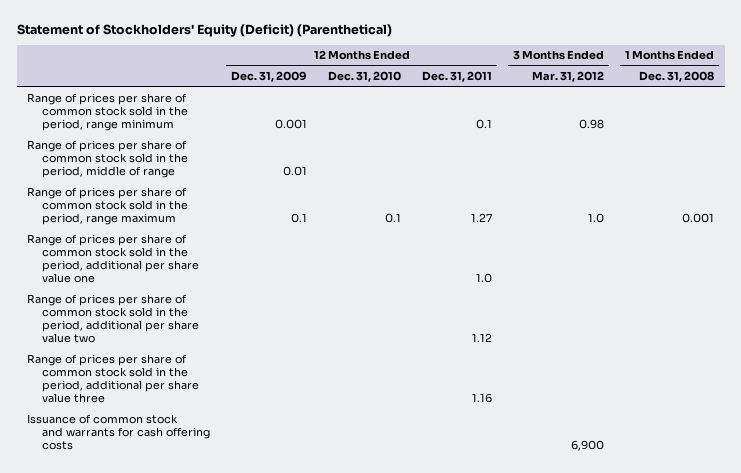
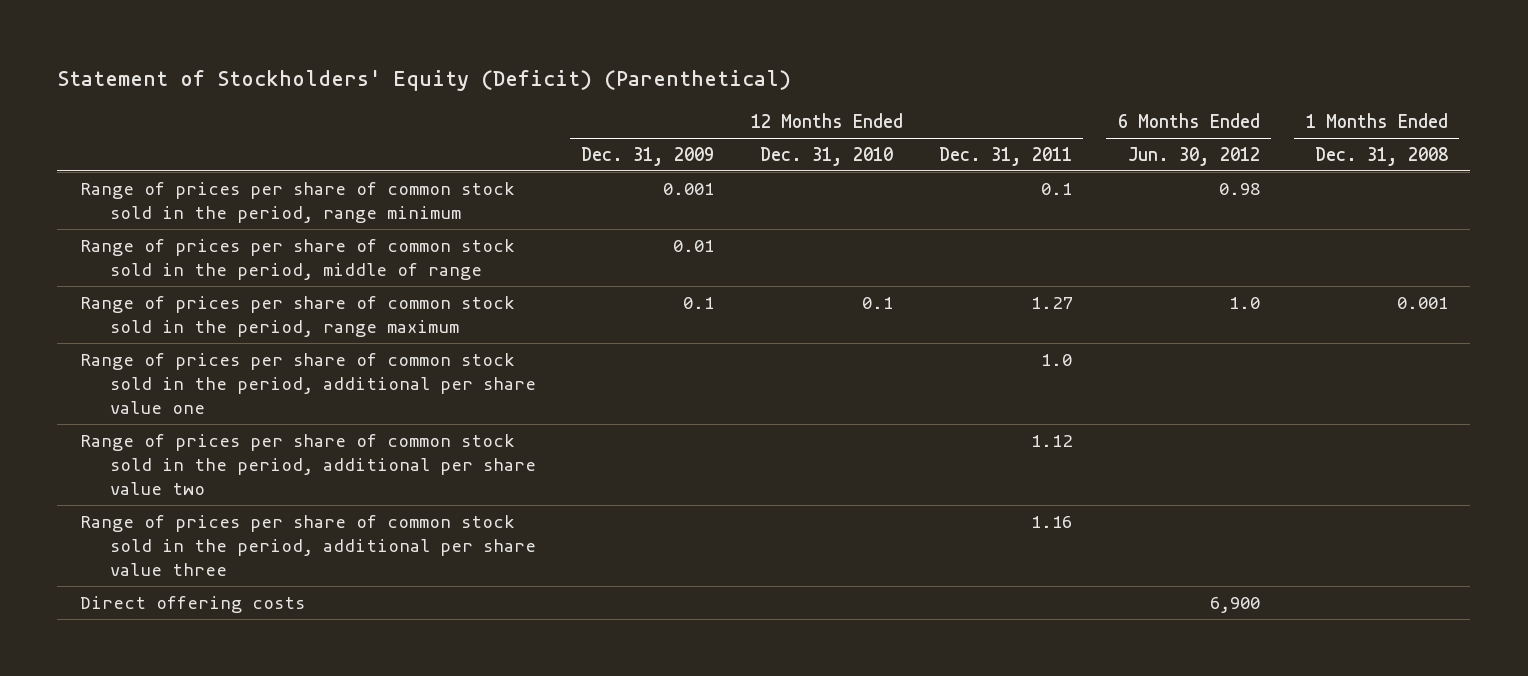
- | 12 Months Ended Dec. 31, 2009 | 12 Months Ended Dec. 31, 2010 | 12 Months Ended Dec. 31, 2011 | 3 Months Ended Mar. 31, 2012 | 1 Months Ended Dec. 31, 2008
+ | 12 Months Ended Dec. 31, 2009 | 12 Months Ended Dec. 31, 2010 | 12 Months Ended Dec. 31, 2011 | 6 Months Ended Jun. 30, 2012 | 1 Months Ended Dec. 31, 2008
- Issuance of common stock and warrants for cash offering costs | | | | 6,900 |
+ Direct offering costs | | | | 6,900 |

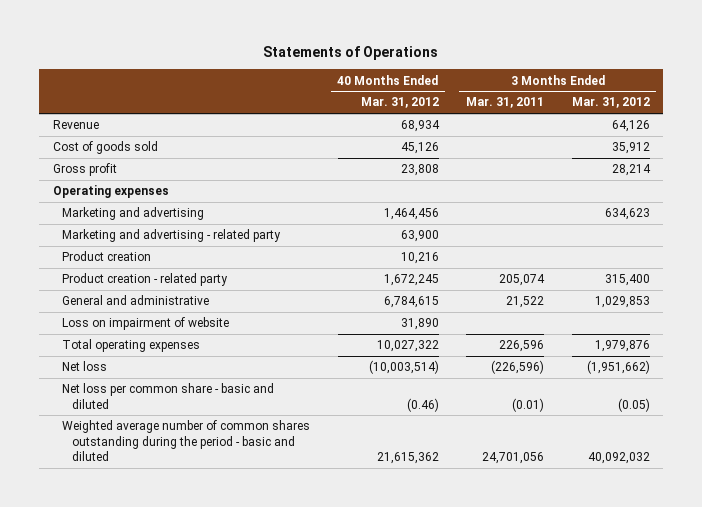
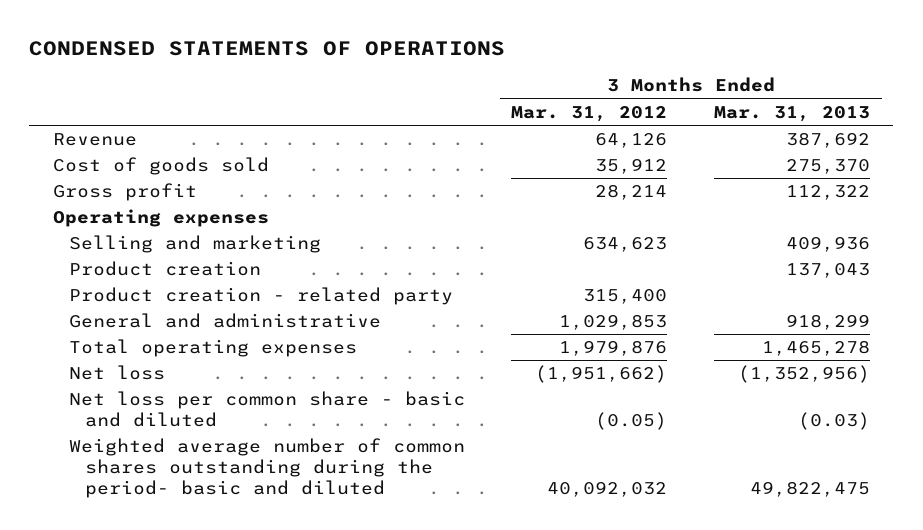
- Statements of Operations
+ CONDENSED STATEMENTS OF OPERATIONS
- | 40 Months Ended Mar. 31, 2012 | 3 Months Ended Mar. 31, 2011 | 3 Months Ended Mar. 31, 2012
+ | 3 Months Ended Mar. 31, 2012 | 3 Months Ended Mar. 31, 2013
- Marketing and advertising | 1,464,456 | | 634,623
- Marketing and advertising - related party | 63,900 | |
+ Selling and marketing | 634,623 | 409,936
- Loss on impairment of website | 31,890 | |
- Weighted average number of common shares outstanding during the period - basic and diluted | 21,615,362 | 24,701,056 | 40,092,032
+ Weighted average number of common shares outstanding during the period- basic and diluted | 40,092,032 | 49,822,475

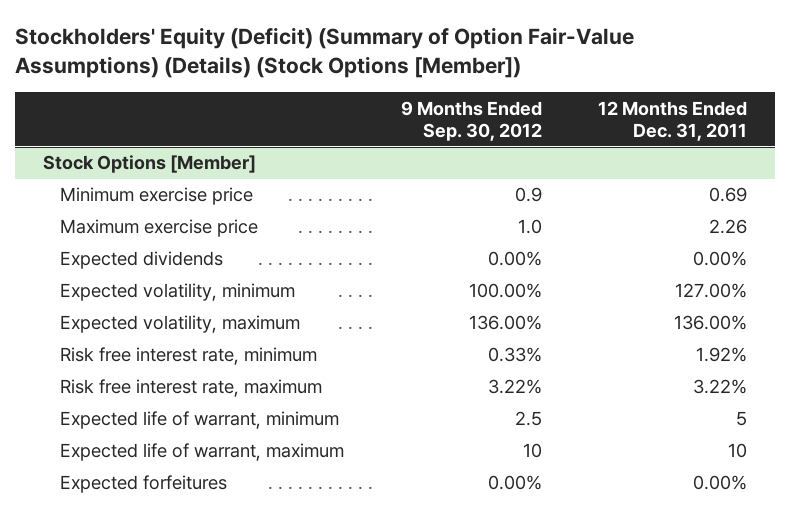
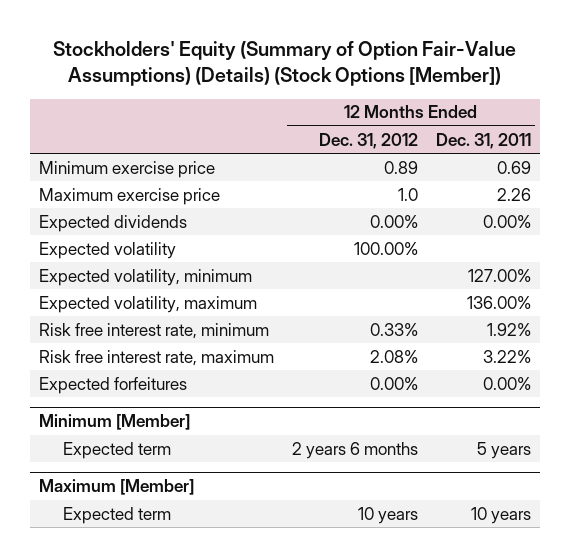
- Stockholders' Equity (Deficit) (Summary of Option Fair-Value Assumptions) (Details) (Stock Options [Member])
+ Stockholders' Equity (Summary of Option Fair-Value Assumptions) (Details) (Stock Options [Member])
- | 9 Months Ended Sep. 30, 2012 | 12 Months Ended Dec. 31, 2011
+ | 12 Months Ended Dec. 31, 2012 | 12 Months Ended Dec. 31, 2011
- Stock Options [Member]
+ Expected volatility | 100.00% |
- Expected life of warrant, minimum | 2.5 | 5
- Expected life of warrant, maximum | 10 | 10
+ Minimum [Member]
+ Expected term | 2 years 6 months | 5 years
+ Maximum [Member]
+ Expected term | 10 years | 10 years

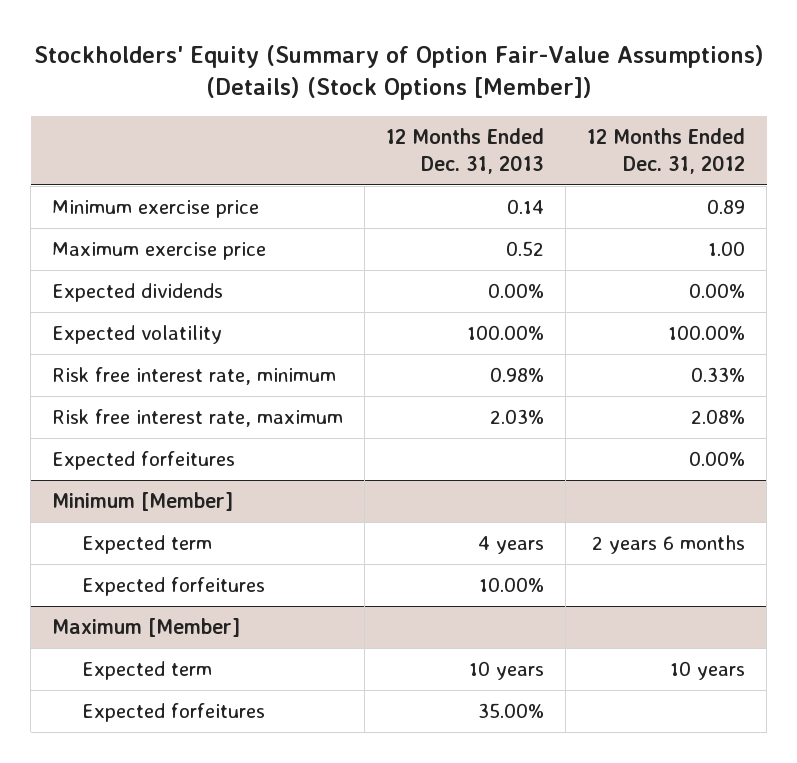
- | 12 Months Ended Dec. 31, 2012 | 12 Months Ended Dec. 31, 2011
+ | 12 Months Ended Dec. 31, 2013 | 12 Months Ended Dec. 31, 2012
- Maximum exercise price | 1.0 | 2.26
+ Maximum exercise price | 0.52 | 1.00
- Expected volatility, minimum | | 127.00%
- Expected volatility, maximum | | 136.00%
@ Minimum [Member]
+ Expected forfeitures | 10.00% |
@ Maximum [Member]
+ Expected forfeitures | 35.00% |

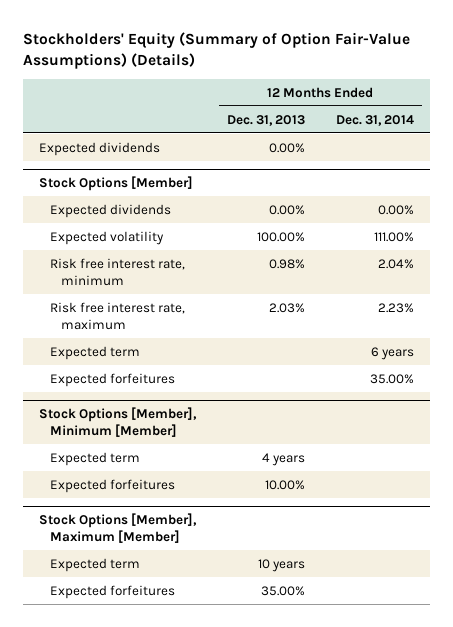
- Stockholders' Equity (Summary of Option Fair-Value Assumptions) (Details) (Stock Options [Member])
+ Stockholders' Equity (Summary of Option Fair-Value Assumptions) (Details)
- | 12 Months Ended Dec. 31, 2013 | 12 Months Ended Dec. 31, 2012
+ | 12 Months Ended Dec. 31, 2013 | 12 Months Ended Dec. 31, 2014
- Minimum exercise price | 0.14 | 0.89
- Maximum exercise price | 0.52 | 1.00
+ Stock Options [Member]
+ Expected dividends | 0.00% | 0.00%
+ Expected term | | 6 years
- Minimum [Member]
+ Stock Options [Member], Minimum [Member]
- Maximum [Member]
+ Stock Options [Member], Maximum [Member]

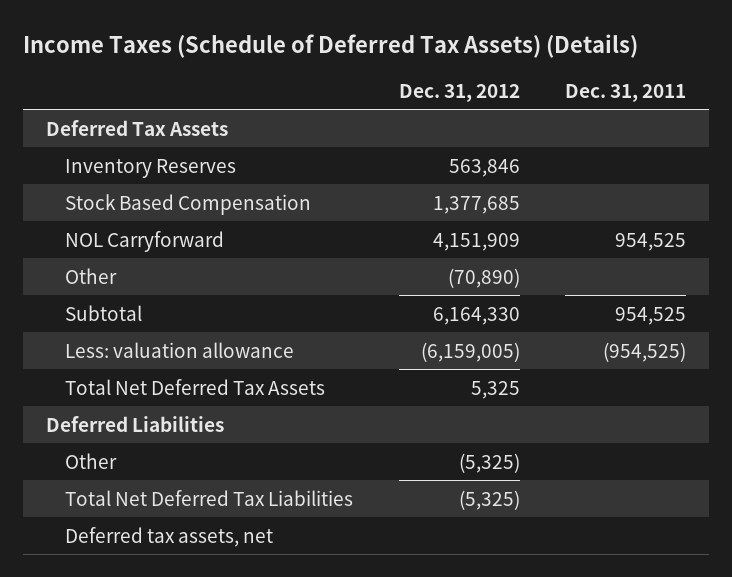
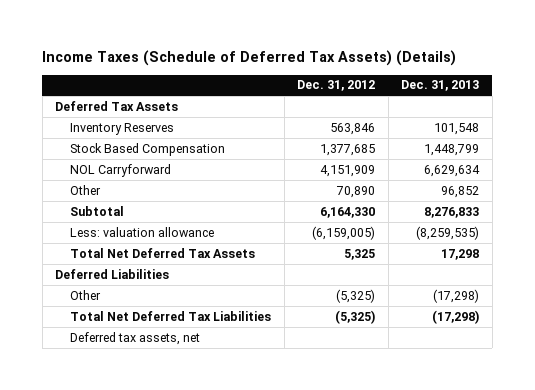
- | Dec. 31, 2012 | Dec. 31, 2011
+ | Dec. 31, 2012 | Dec. 31, 2013
- Other | (70,890) |
+ Other | 70,890 | 96,852

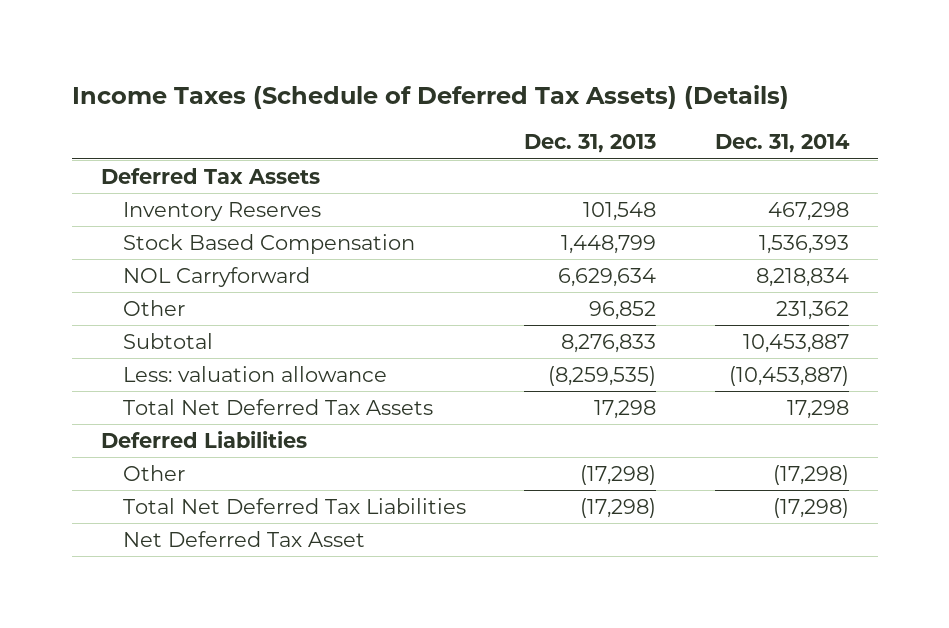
- | Dec. 31, 2012 | Dec. 31, 2013
+ | Dec. 31, 2013 | Dec. 31, 2014
- Deferred tax assets, net
+ Net Deferred Tax Asset

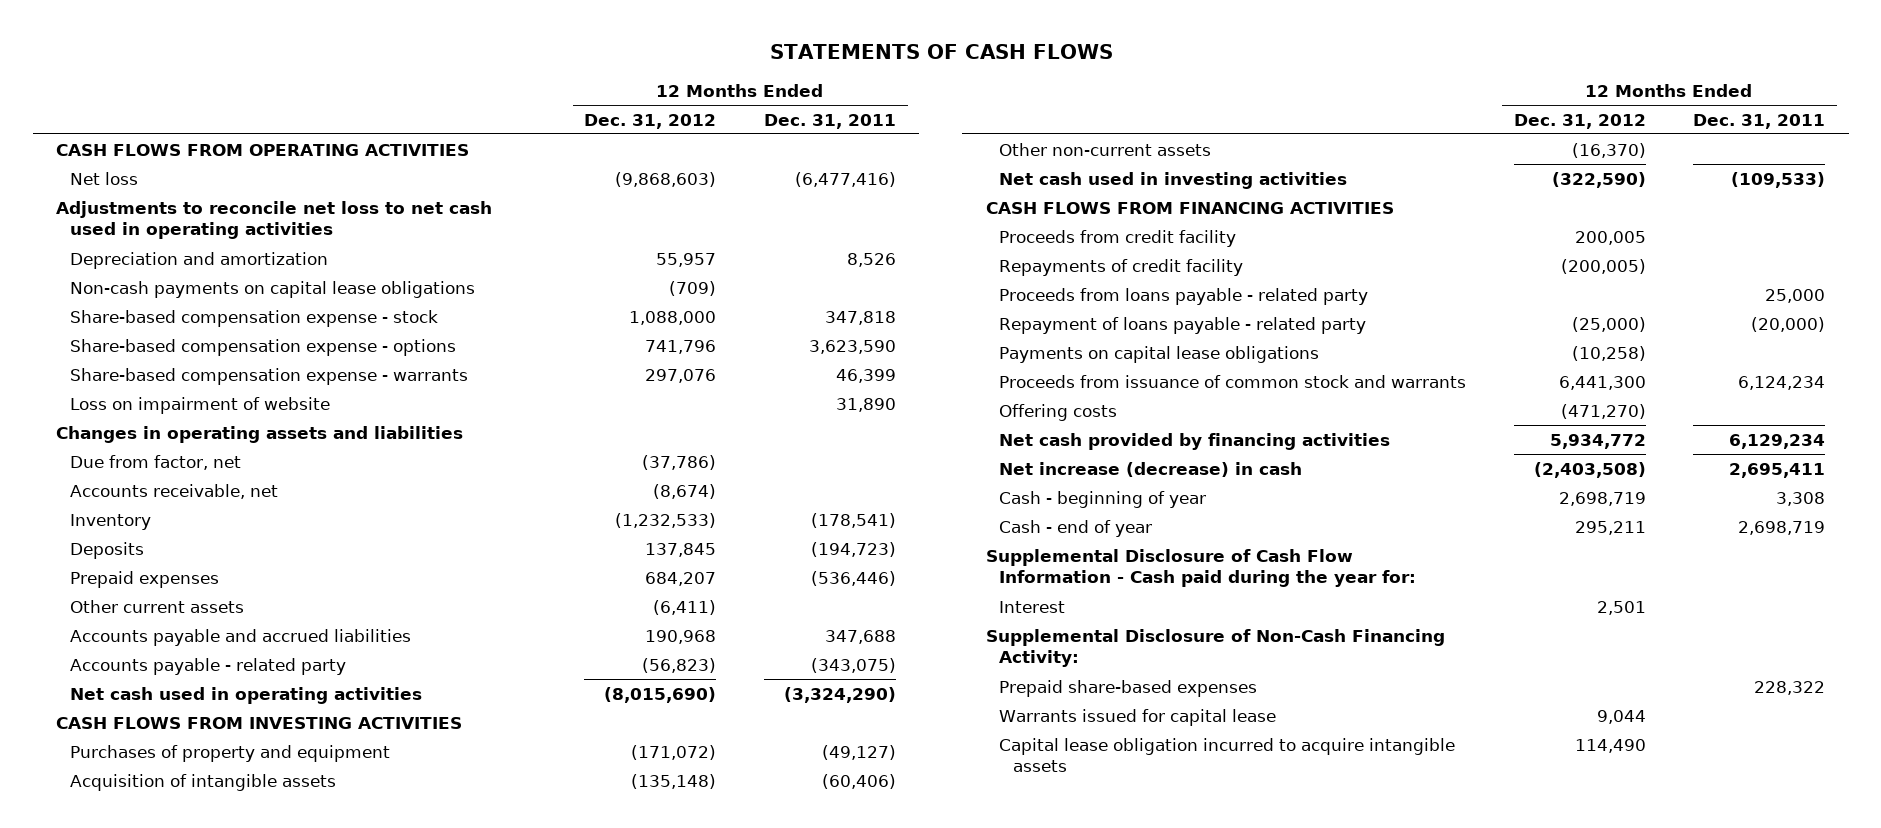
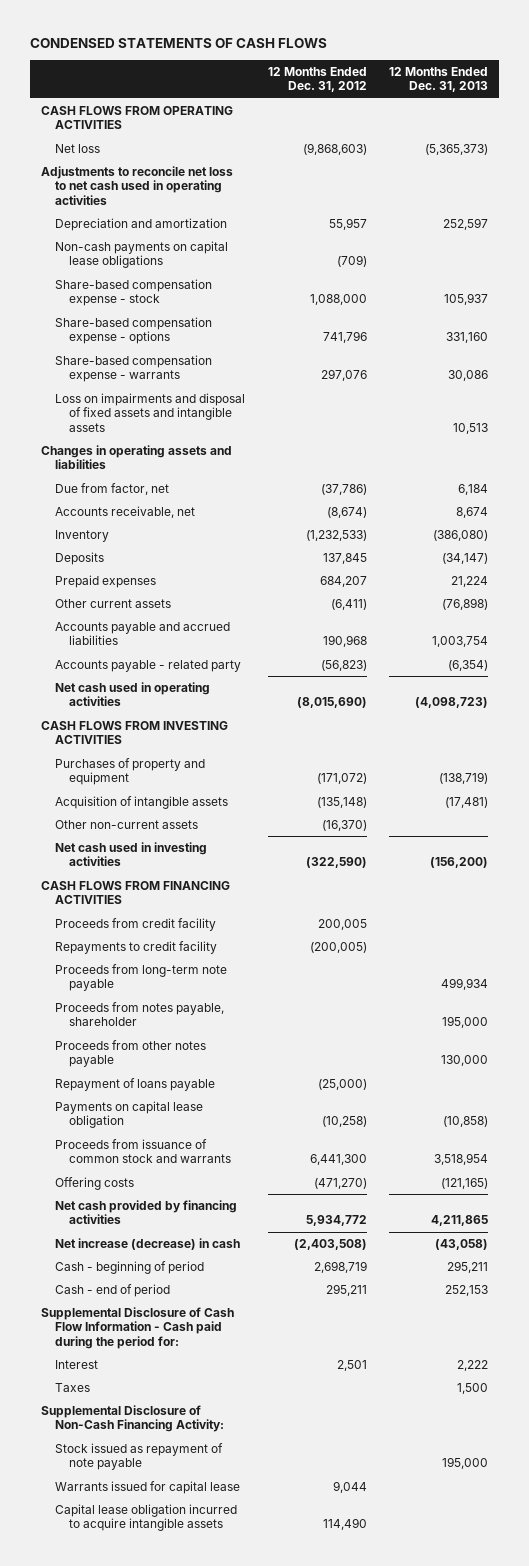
- STATEMENTS OF CASH FLOWS
+ CONDENSED STATEMENTS OF CASH FLOWS
- | 12 Months Ended Dec. 31, 2012 | 12 Months Ended Dec. 31, 2011
+ | 12 Months Ended Dec. 31, 2012 | 12 Months Ended Dec. 31, 2013
- Loss on impairment of website | | 31,890
+ Loss on impairments and disposal of fixed assets and intangible assets | | 10,513
- Repayments of credit facility | (200,005) |
- Proceeds from loans payable - related party | | 25,000
- Repayment of loans payable - related party | (25,000) | (20,000)
- Payments on capital lease obligations | (10,258) |
+ Repayments to credit facility | (200,005) |
+ Proceeds from long-term note payable | | 499,934
+ Proceeds from notes payable, shareholder | | 195,000
+ Proceeds from other notes payable | | 130,000
+ Repayment of loans payable | (25,000) |
+ Payments on capital lease obligation | (10,258) | (10,858)
- Cash - beginning of year | 2,698,719 | 3,308
- Cash - end of year | 295,211 | 2,698,719
- Supplemental Disclosure of Cash Flow Information - Cash paid during the year for:
+ Cash - beginning of period | 2,698,719 | 295,211
+ Cash - end of period | 295,211 | 252,153
+ Supplemental Disclosure of Cash Flow Information - Cash paid during the period for:
+ Taxes | | 1,500
- Prepaid share-based expenses | | 228,322
+ Stock issued as repayment of note payable | | 195,000

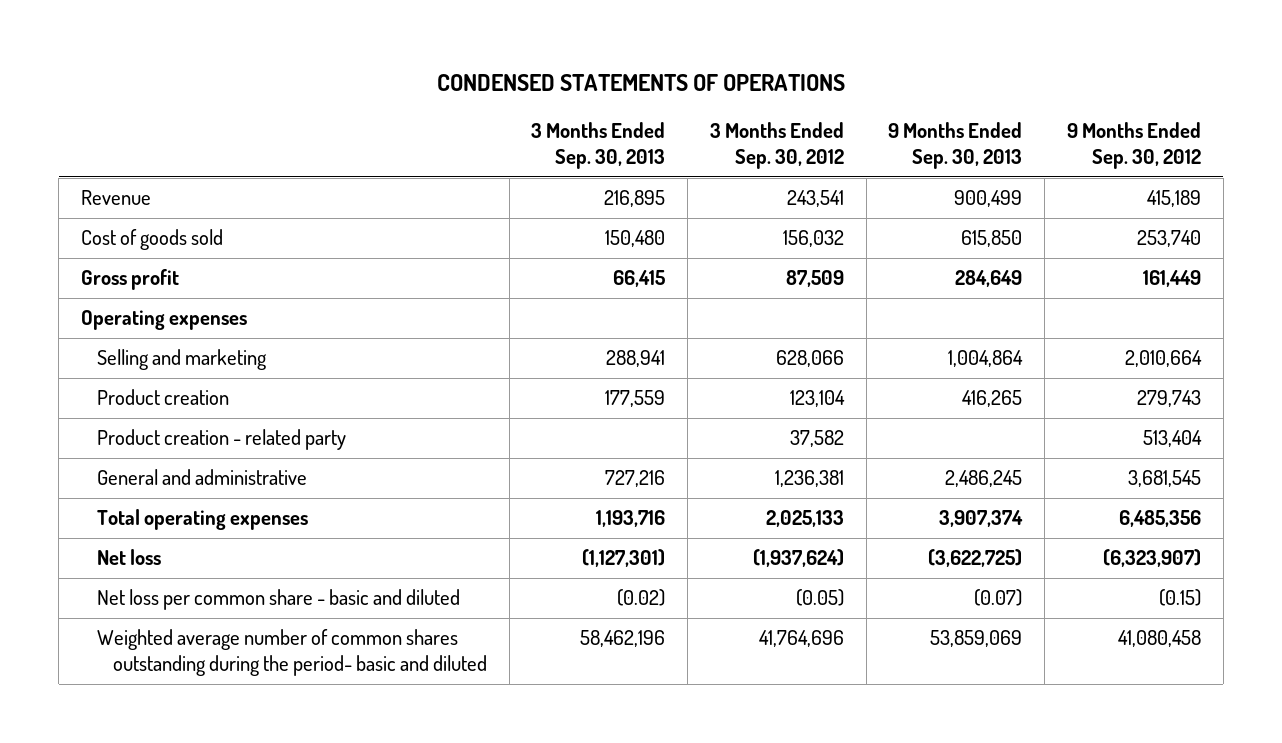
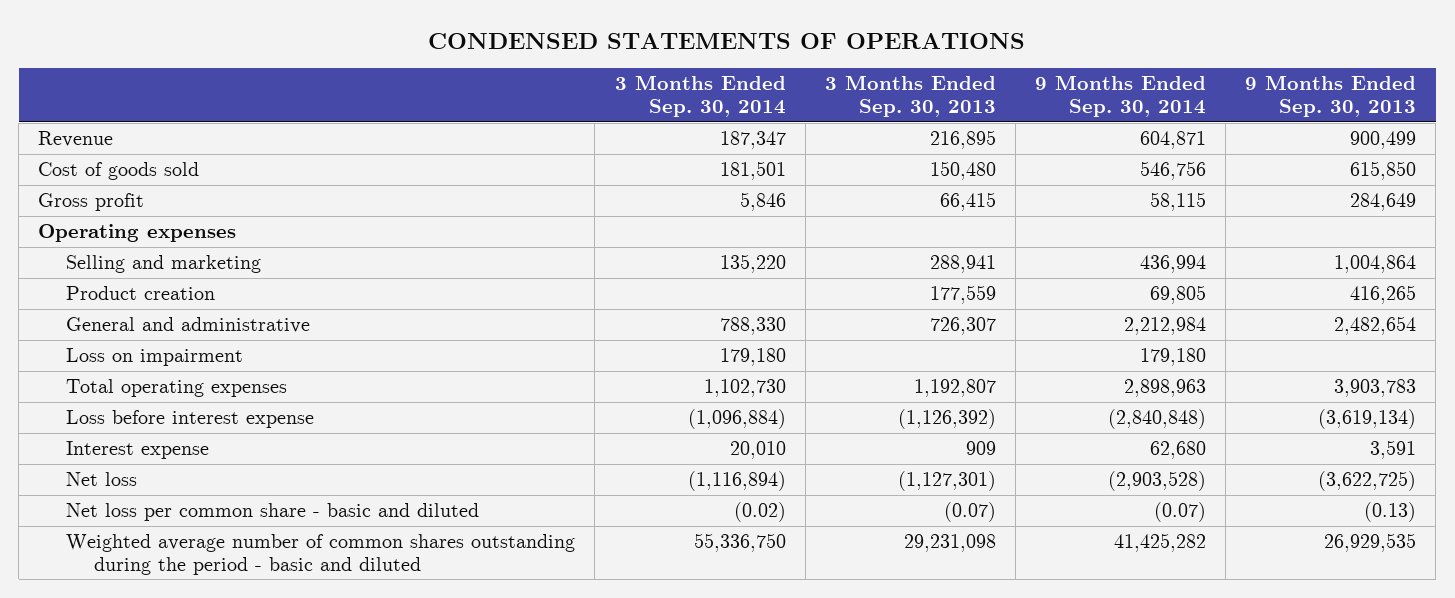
- | 3 Months Ended Sep. 30, 2013 | 3 Months Ended Sep. 30, 2012 | 9 Months Ended Sep. 30, 2013 | 9 Months Ended Sep. 30, 2012
+ | 3 Months Ended Sep. 30, 2014 | 3 Months Ended Sep. 30, 2013 | 9 Months Ended Sep. 30, 2014 | 9 Months Ended Sep. 30, 2013
- Product creation - related party | | 37,582 | | 513,404
- General and administrative | 727,216 | 1,236,381 | 2,486,245 | 3,681,545
- Total operating expenses | 1,193,716 | 2,025,133 | 3,907,374 | 6,485,356
+ General and administrative | 788,330 | 726,307 | 2,212,984 | 2,482,654
+ Loss on impairment | 179,180 | | 179,180 |
+ Total operating expenses | 1,102,730 | 1,192,807 | 2,898,963 | 3,903,783
+ Loss before interest expense | (1,096,884) | (1,126,392) | (2,840,848) | (3,619,134)
+ Interest expense | 20,010 | 909 | 62,680 | 3,591
- Net loss per common share - basic and diluted | (0.02) | (0.05) | (0.07) | (0.15)
- Weighted average number of common shares outstanding during the period- basic and diluted | 58,462,196 | 41,764,696 | 53,859,069 | 41,080,458
+ Net loss per common share - basic and diluted | (0.02) | (0.07) | (0.07) | (0.13)
+ Weighted average number of common shares outstanding during the period - basic and diluted | 55,336,750 | 29,231,098 | 41,425,282 | 26,929,535

